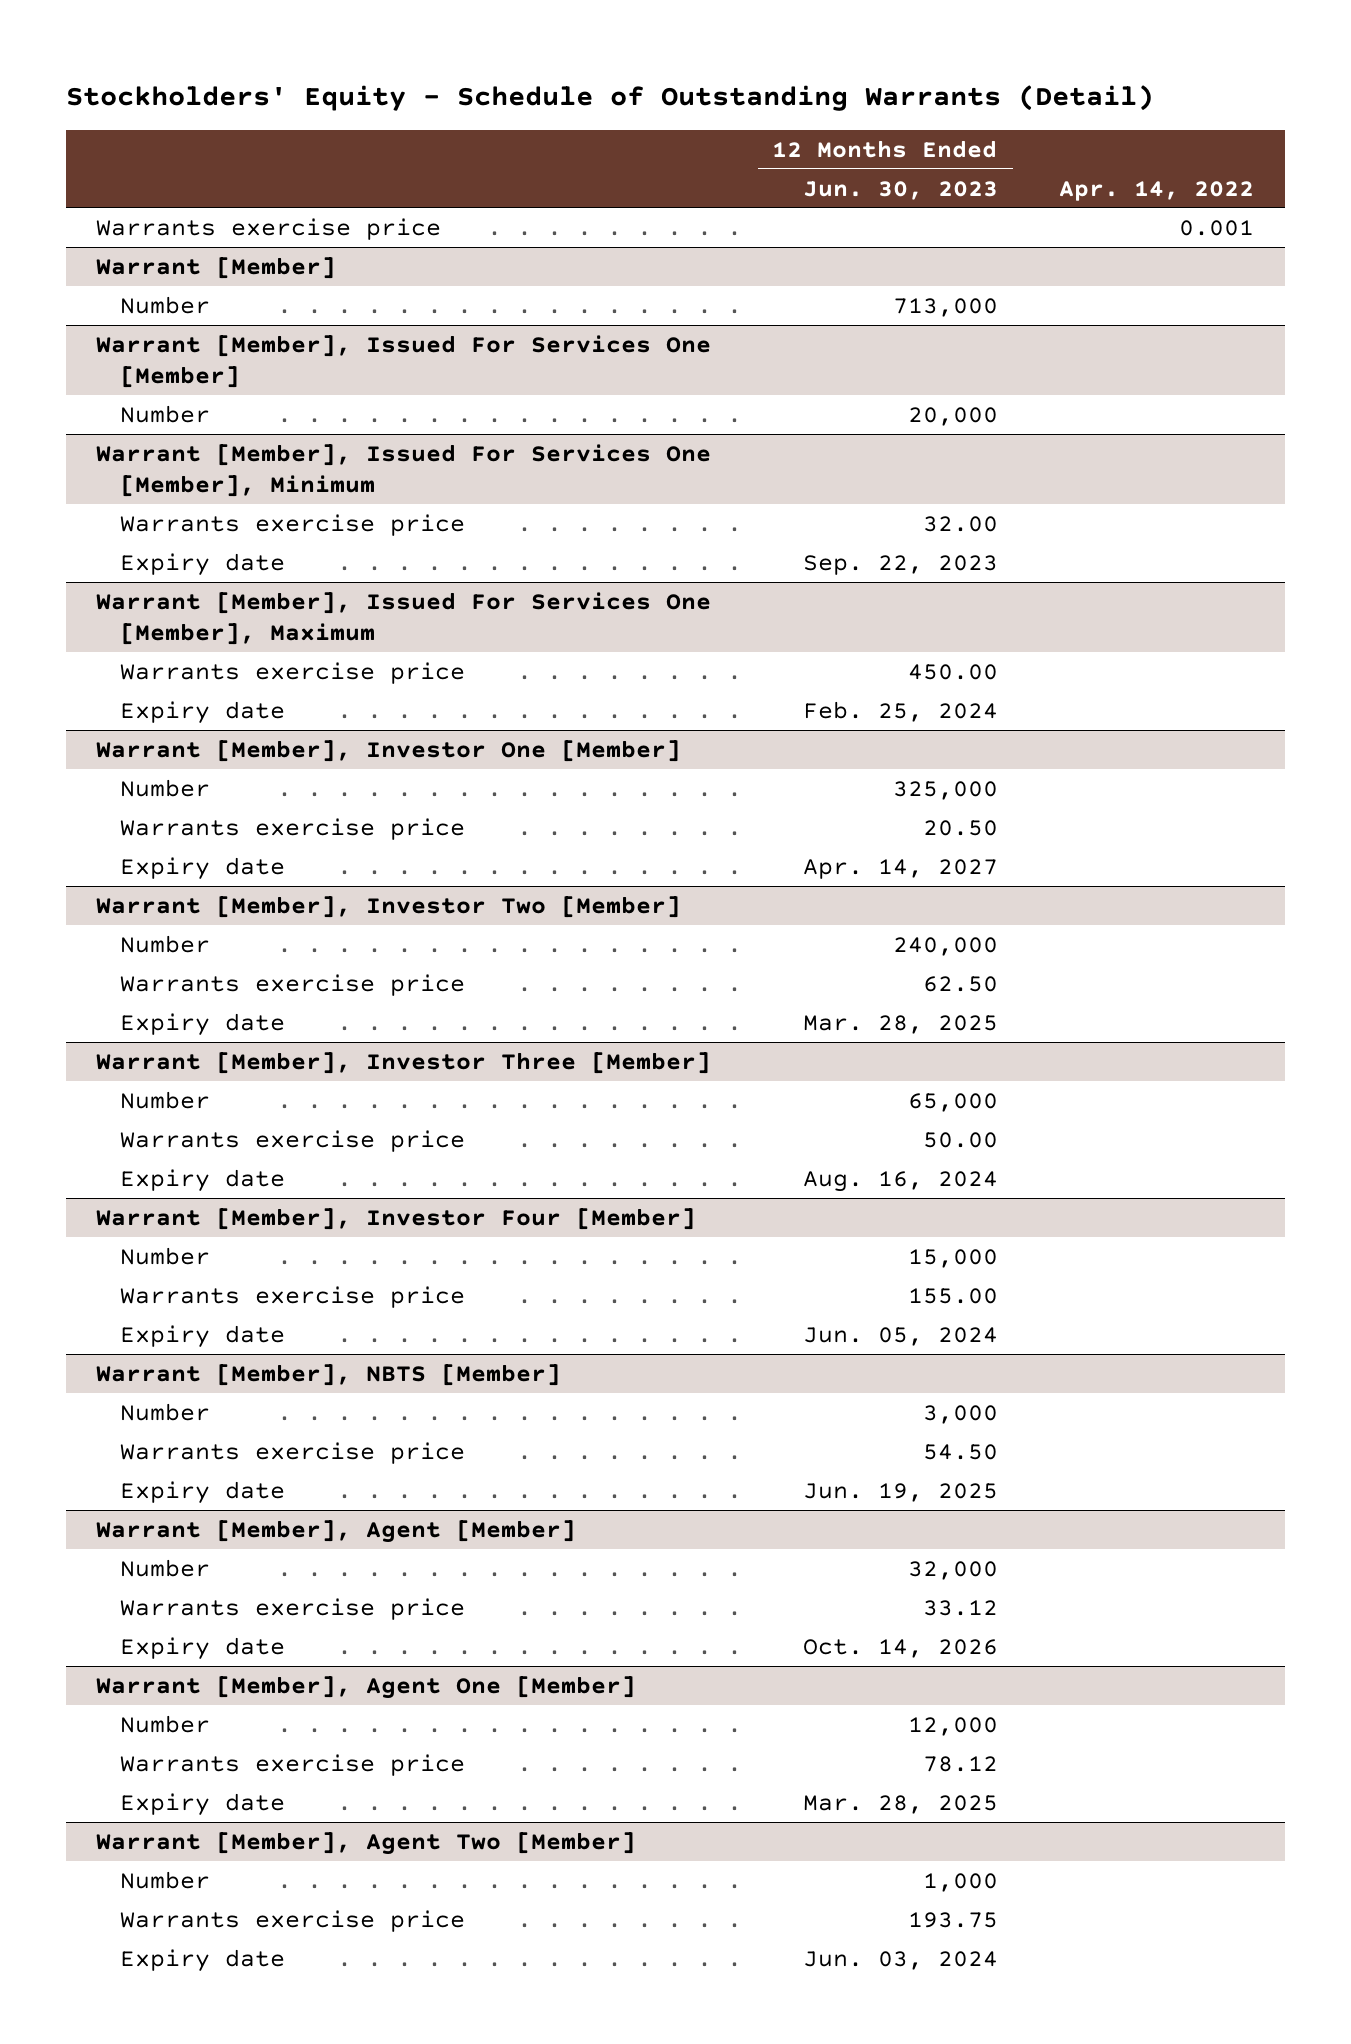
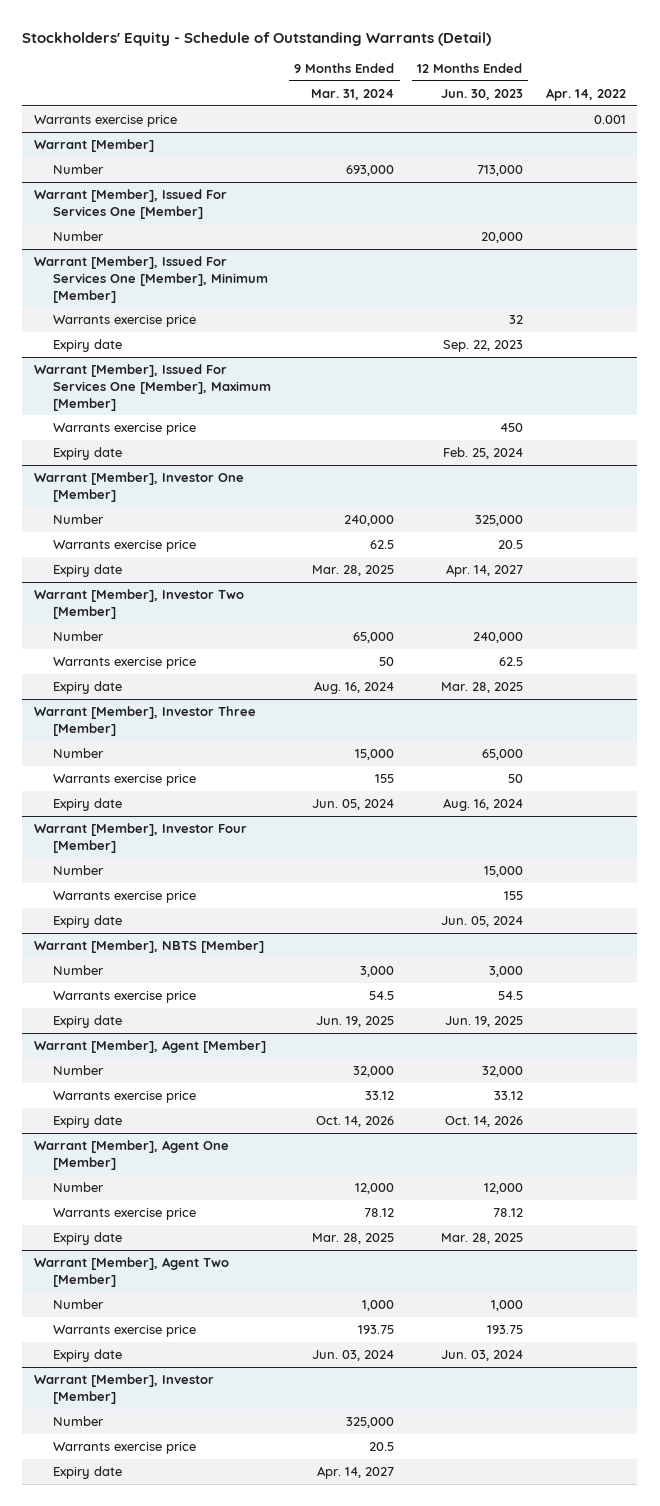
- | 12 Months Ended Jun. 30, 2023 | Apr. 14, 2022
+ | 9 Months Ended Mar. 31, 2024 | 12 Months Ended Jun. 30, 2023 | Apr. 14, 2022
- Warrant [Member], Issued For Services One [Member], Minimum
- Warrants exercise price | 32.00 |
+ Warrant [Member], Issued For Services One [Member], Minimum [Member]
+ Warrants exercise price | | 32 |
- Warrant [Member], Issued For Services One [Member], Maximum
- Warrants exercise price | 450.00 |
+ Warrant [Member], Issued For Services One [Member], Maximum [Member]
+ Warrants exercise price | | 450 |
@ Warrant [Member], Investor One [Member]
- Warrants exercise price | 20.50 |
+ Warrants exercise price | 62.5 | 20.5 |
@ Warrant [Member], Investor Two [Member]
- Warrants exercise price | 62.50 |
+ Warrants exercise price | 50 | 62.5 |
@ Warrant [Member], Investor Three [Member]
- Warrants exercise price | 50.00 |
+ Warrants exercise price | 155 | 50 |
@ Warrant [Member], Investor Four [Member]
- Warrants exercise price | 155.00 |
+ Warrants exercise price | | 155 |
@ Warrant [Member], NBTS [Member]
- Warrants exercise price | 54.50 |
+ Warrants exercise price | 54.5 | 54.5 |
+ Warrant [Member], Investor [Member]
+ Number | 325,000 | |
+ Warrants exercise price | 20.5 | |
+ Expiry date | Apr. 14, 2027 | |

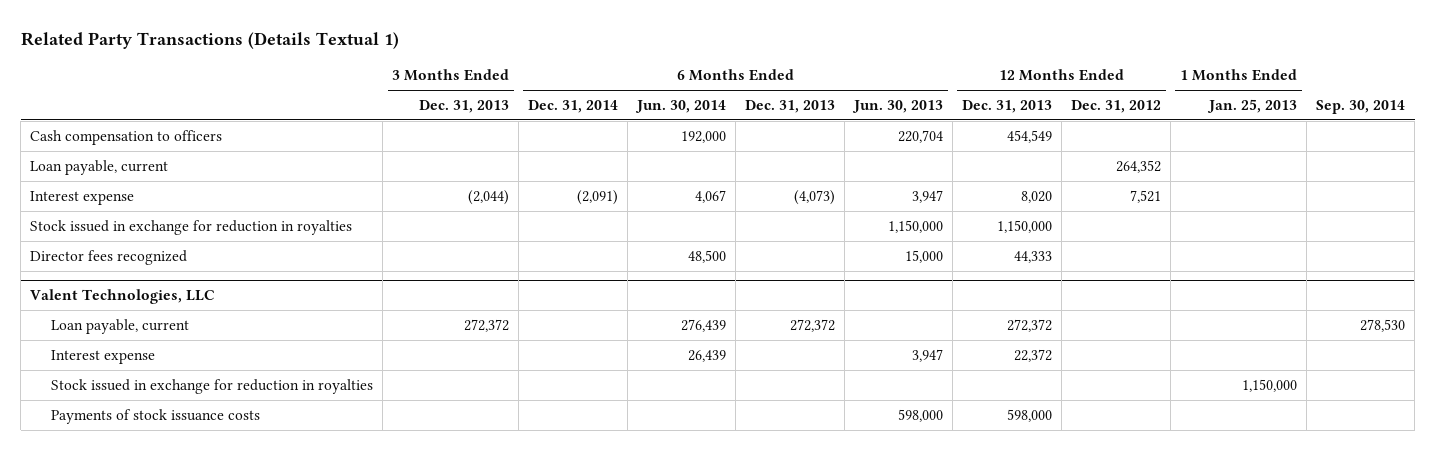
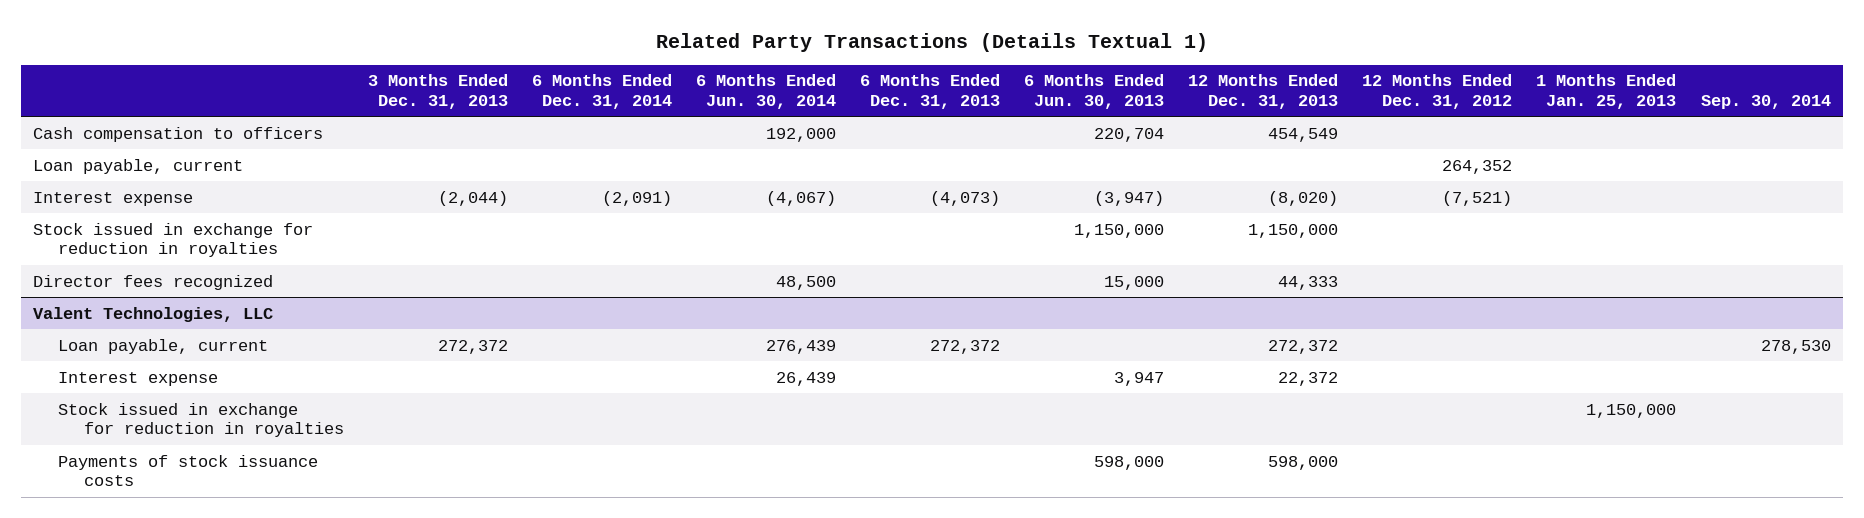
- Interest expense | (2,044) | (2,091) | 4,067 | (4,073) | 3,947 | 8,020 | 7,521 | |
+ Interest expense | (2,044) | (2,091) | (4,067) | (4,073) | (3,947) | (8,020) | (7,521) | |

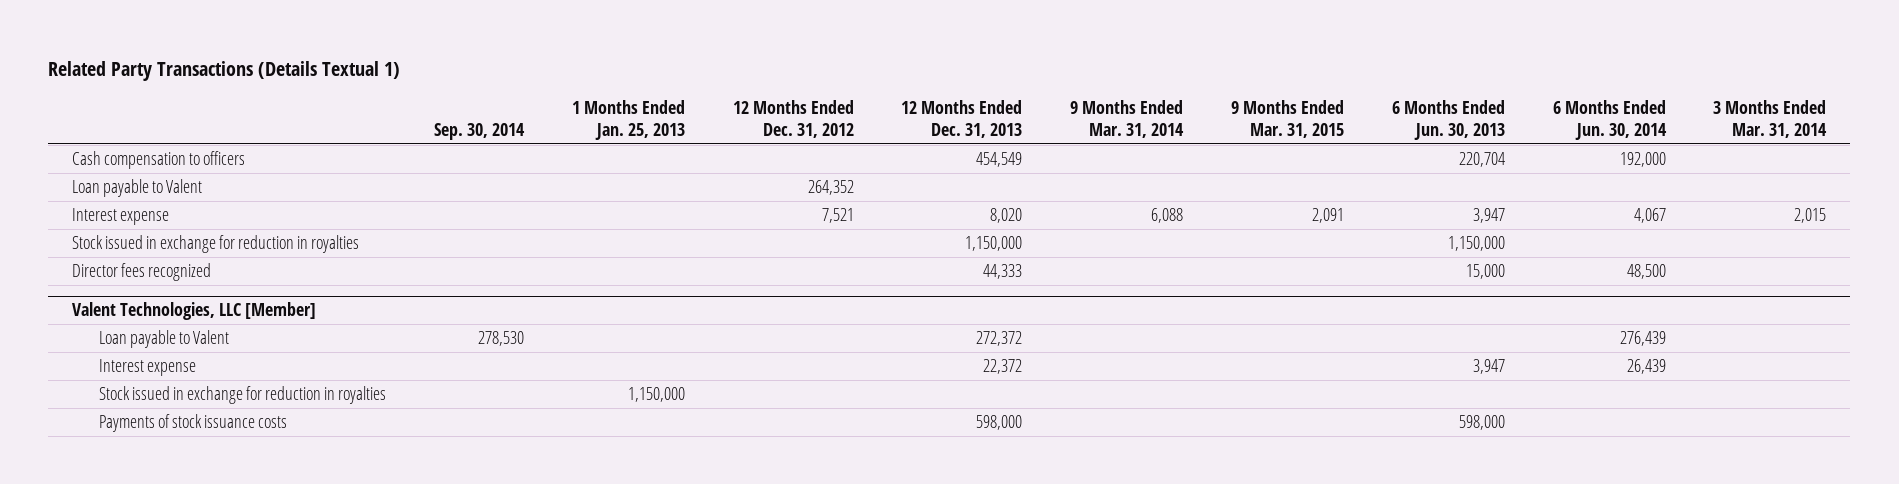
- | 3 Months Ended Dec. 31, 2013 | 6 Months Ended Dec. 31, 2014 | 6 Months Ended Jun. 30, 2014 | 6 Months Ended Dec. 31, 2013 | 6 Months Ended Jun. 30, 2013 | 12 Months Ended Dec. 31, 2013 | 12 Months Ended Dec. 31, 2012 | 1 Months Ended Jan. 25, 2013 | Sep. 30, 2014
+ | Sep. 30, 2014 | 1 Months Ended Jan. 25, 2013 | 12 Months Ended Dec. 31, 2012 | 12 Months Ended Dec. 31, 2013 | 9 Months Ended Mar. 31, 2014 | 9 Months Ended Mar. 31, 2015 | 6 Months Ended Jun. 30, 2013 | 6 Months Ended Jun. 30, 2014 | 3 Months Ended Mar. 31, 2014
- Loan payable, current | | | | | | | 264,352 | |
- Interest expense | (2,044) | (2,091) | (4,067) | (4,073) | (3,947) | (8,020) | (7,521) | |
+ Loan payable to Valent | | | 264,352 | | | | | |
+ Interest expense | | | 7,521 | 8,020 | 6,088 | 2,091 | 3,947 | 4,067 | 2,015
- Valent Technologies, LLC
- Loan payable, current | 272,372 | | 276,439 | 272,372 | | 272,372 | | | 278,530
+ Valent Technologies, LLC [Member]
+ Loan payable to Valent | 278,530 | | | 272,372 | | | | 276,439 |

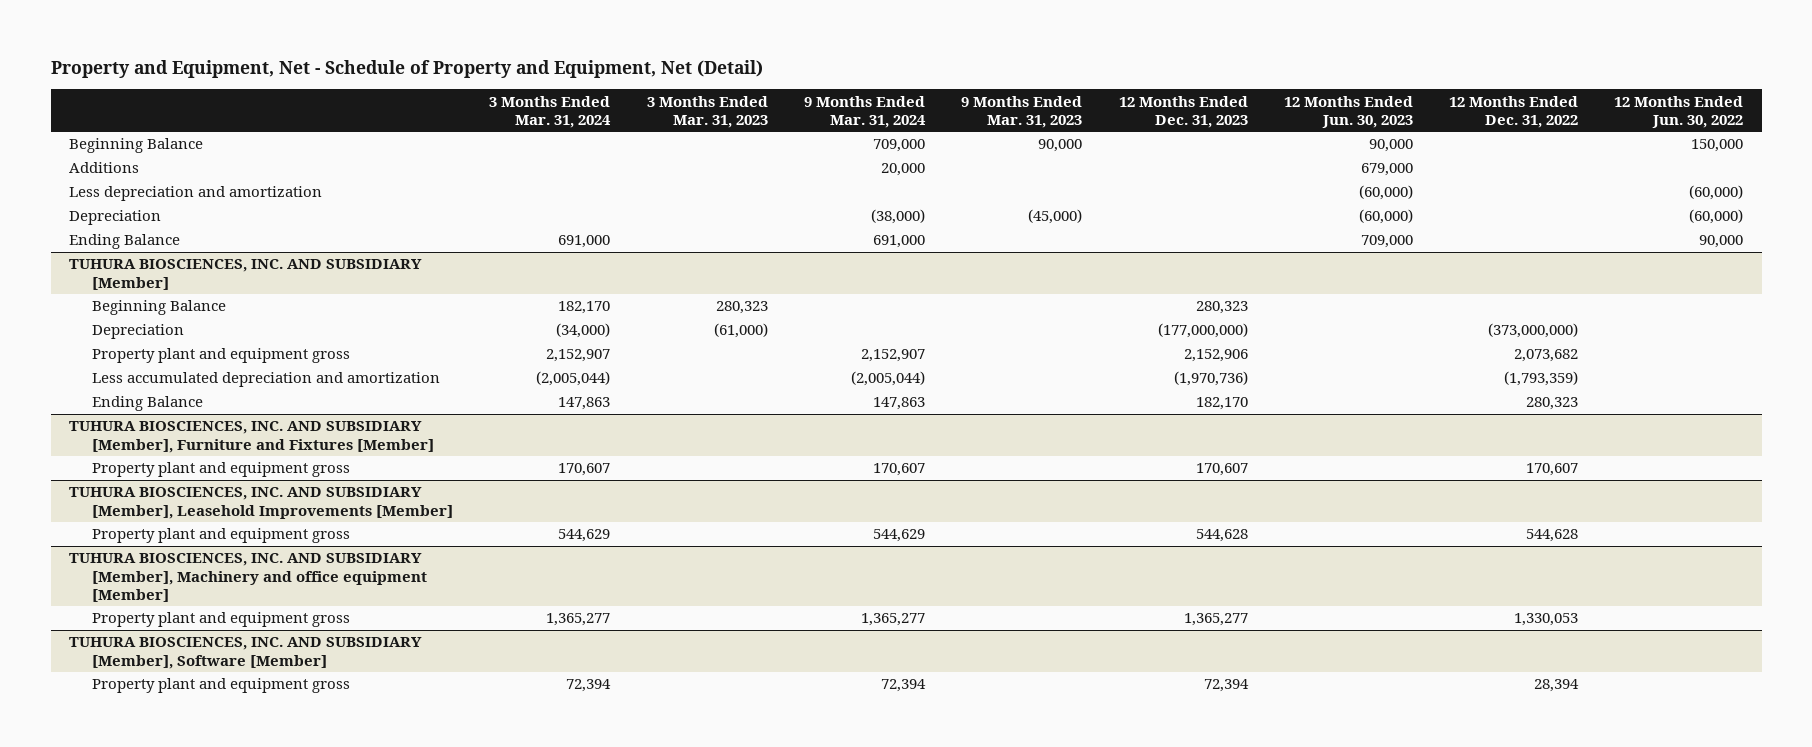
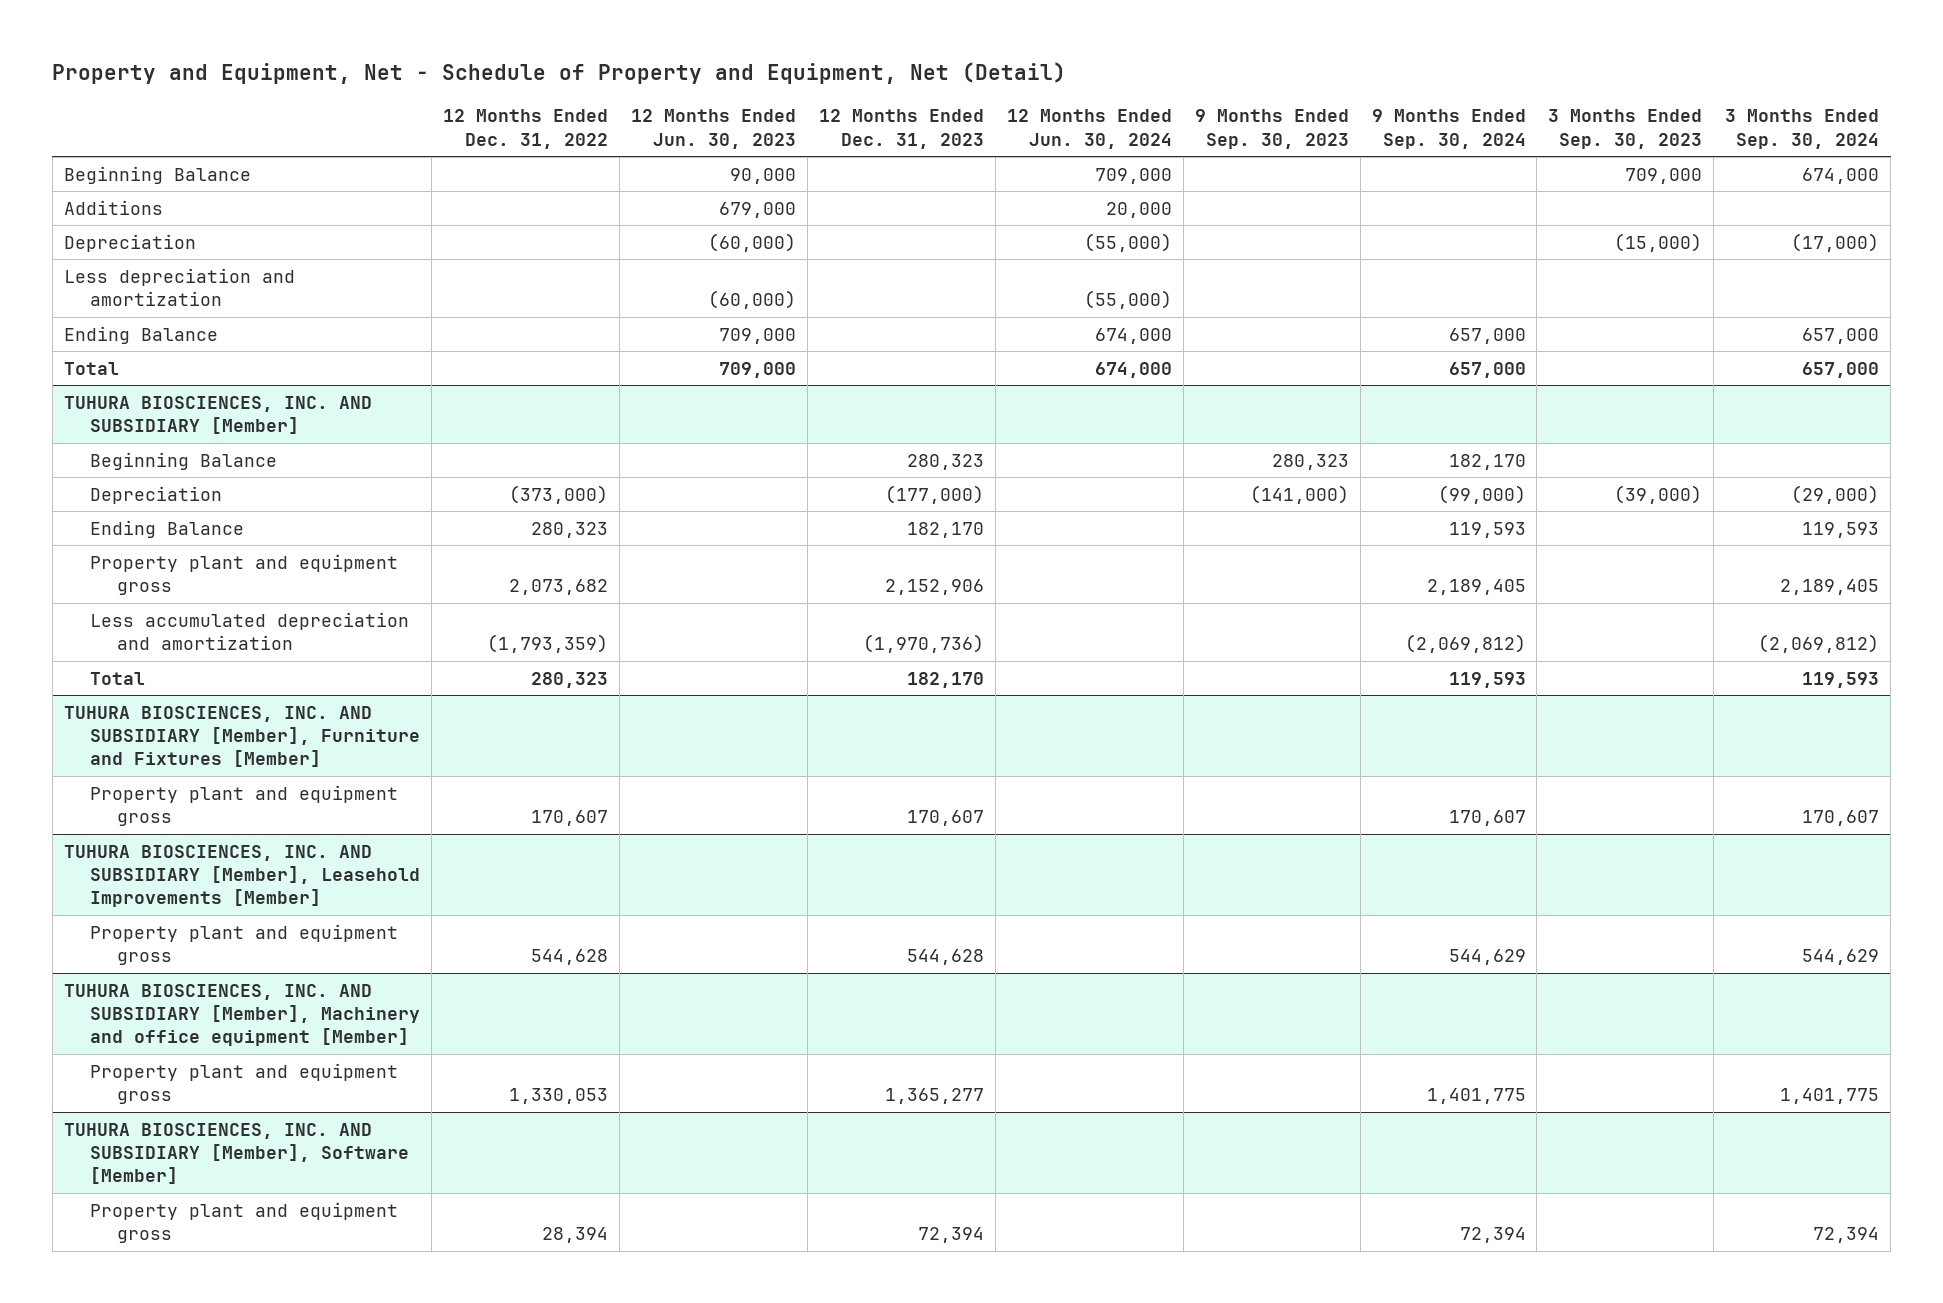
- | 3 Months Ended Mar. 31, 2024 | 3 Months Ended Mar. 31, 2023 | 9 Months Ended Mar. 31, 2024 | 9 Months Ended Mar. 31, 2023 | 12 Months Ended Dec. 31, 2023 | 12 Months Ended Jun. 30, 2023 | 12 Months Ended Dec. 31, 2022 | 12 Months Ended Jun. 30, 2022
+ | 12 Months Ended Dec. 31, 2022 | 12 Months Ended Jun. 30, 2023 | 12 Months Ended Dec. 31, 2023 | 12 Months Ended Jun. 30, 2024 | 9 Months Ended Sep. 30, 2023 | 9 Months Ended Sep. 30, 2024 | 3 Months Ended Sep. 30, 2023 | 3 Months Ended Sep. 30, 2024
moved down: Less depreciation and amortization | | (60,000) | | (55,000) | | | |
+ Total | | 709,000 | | 674,000 | | 657,000 | | 657,000
@ TUHURA BIOSCIENCES, INC. AND SUBSIDIARY [Member]
- Depreciation | (34,000) | (61,000) | | | (177,000,000) | | (373,000,000) |
+ Depreciation | (373,000) | | (177,000) | | (141,000) | (99,000) | (39,000) | (29,000)
moved up: Ending Balance | 280,323 | | 182,170 | | | 119,593 | | 119,593
+ Total | 280,323 | | 182,170 | | | 119,593 | | 119,593

